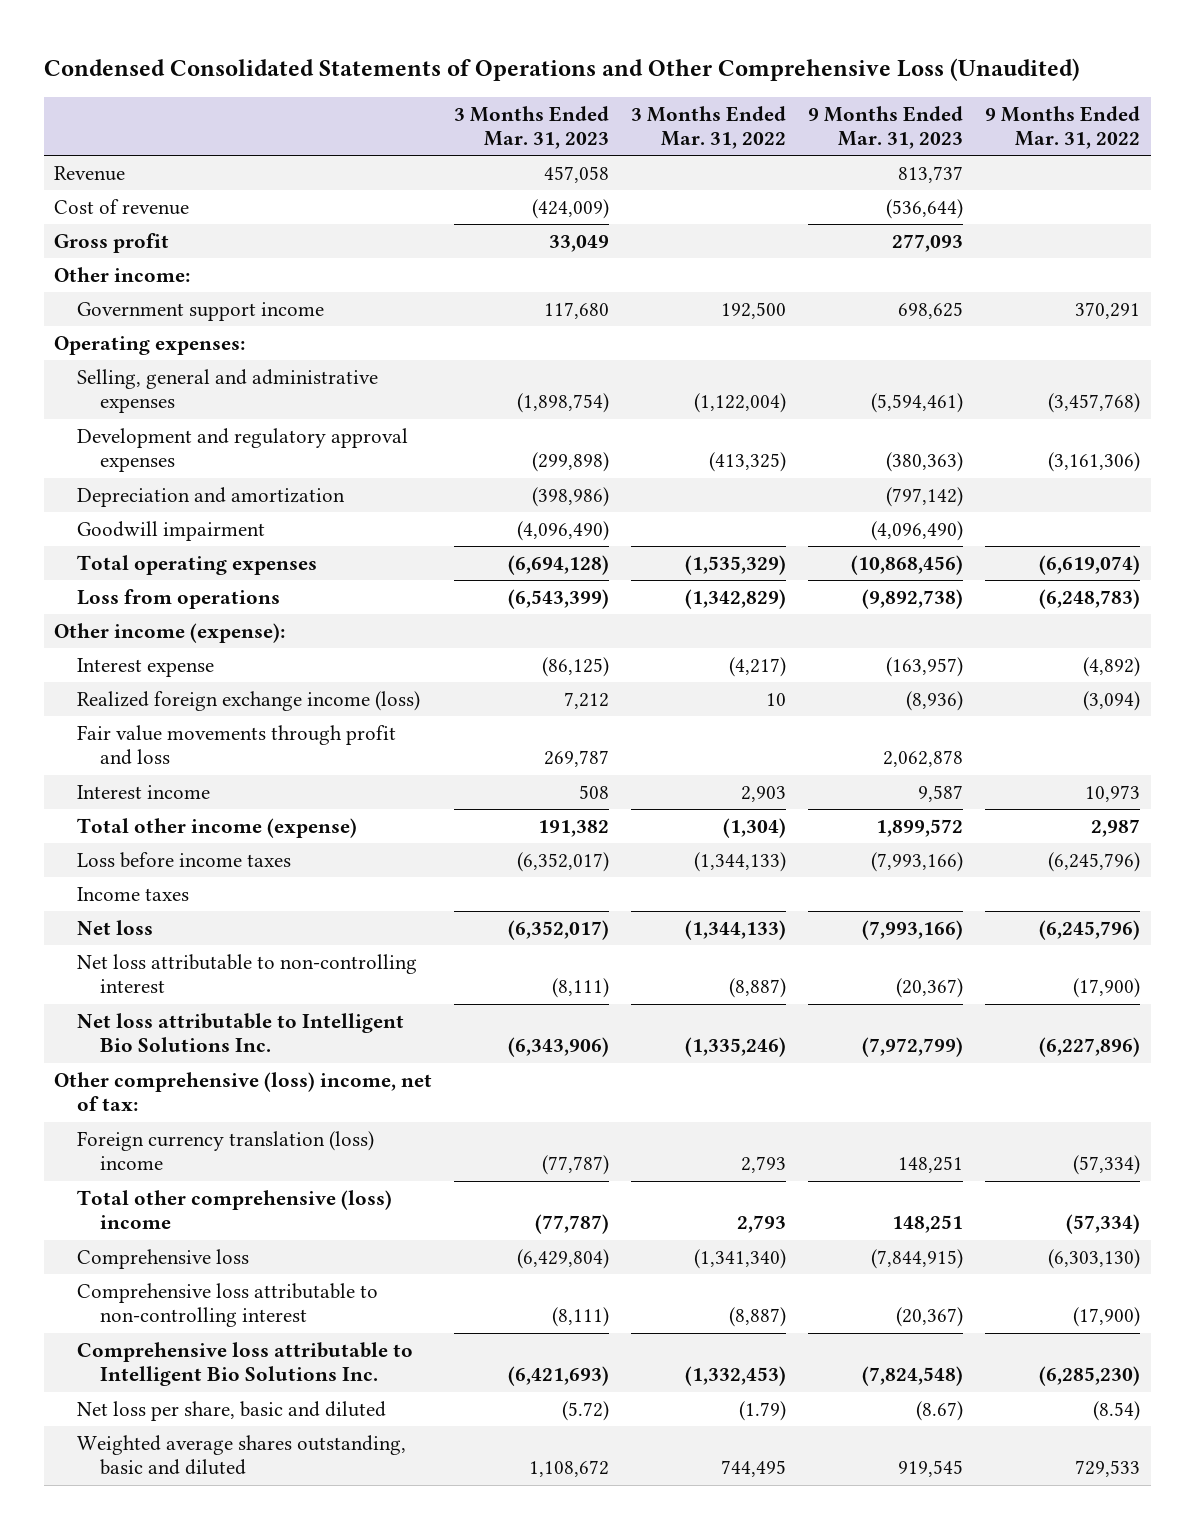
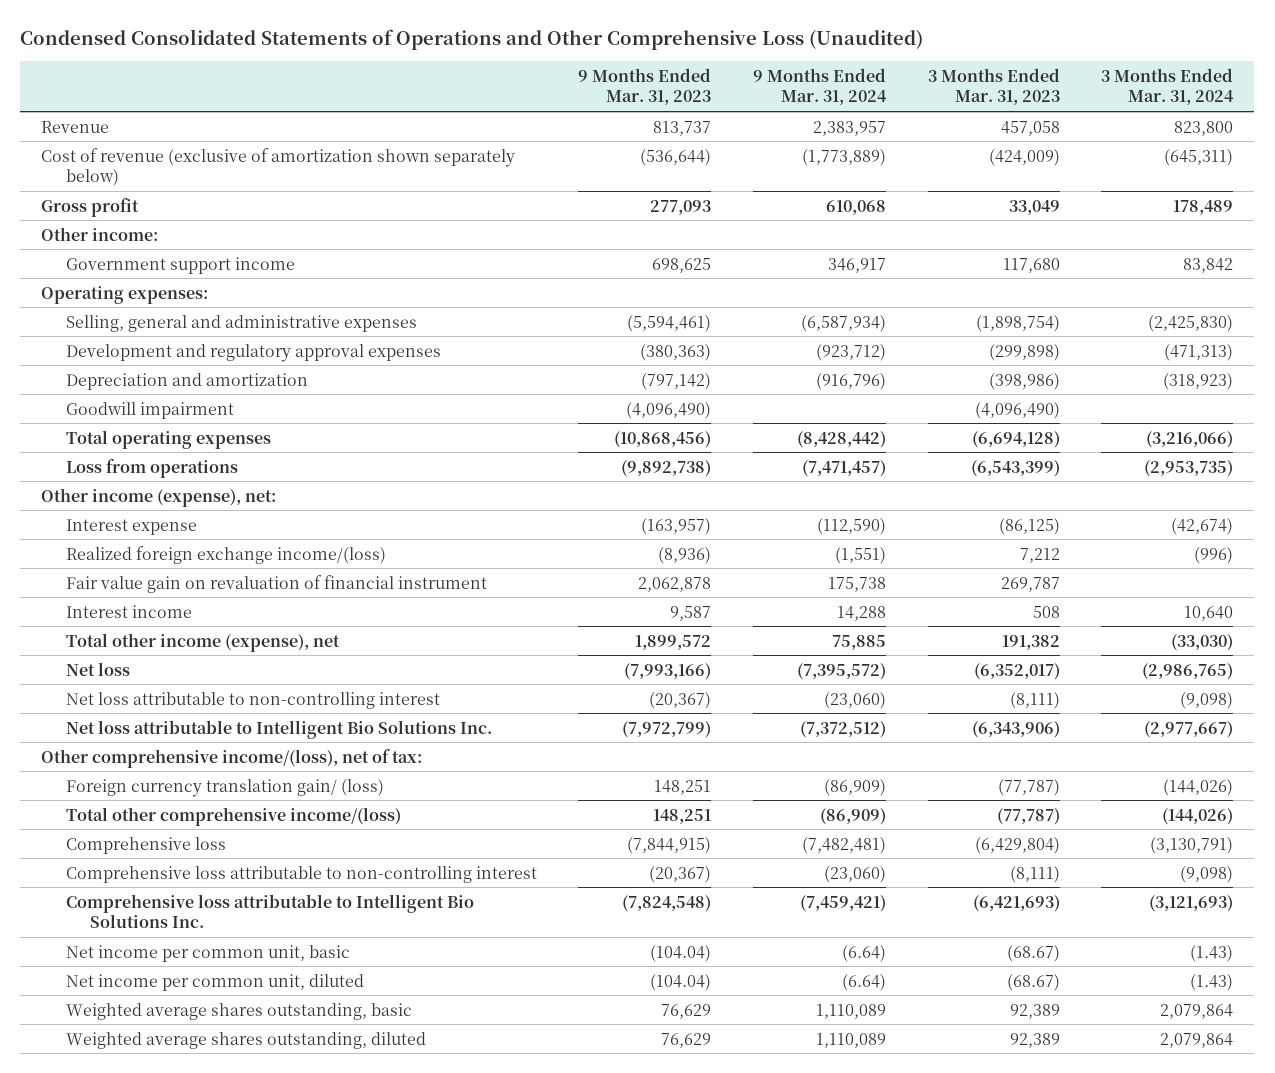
- | 3 Months Ended Mar. 31, 2023 | 3 Months Ended Mar. 31, 2022 | 9 Months Ended Mar. 31, 2023 | 9 Months Ended Mar. 31, 2022
+ | 9 Months Ended Mar. 31, 2023 | 9 Months Ended Mar. 31, 2024 | 3 Months Ended Mar. 31, 2023 | 3 Months Ended Mar. 31, 2024
- Cost of revenue | (424,009) | | (536,644) |
+ Cost of revenue (exclusive of amortization shown separately below) | (536,644) | (1,773,889) | (424,009) | (645,311)
- Other income (expense):
+ Other income (expense), net:
- Realized foreign exchange income (loss) | 7,212 | 10 | (8,936) | (3,094)
- Fair value movements through profit and loss | 269,787 | | 2,062,878 |
+ Realized foreign exchange income/(loss) | (8,936) | (1,551) | 7,212 | (996)
+ Fair value gain on revaluation of financial instrument | 2,062,878 | 175,738 | 269,787 |
- Total other income (expense) | 191,382 | (1,304) | 1,899,572 | 2,987
- Loss before income taxes | (6,352,017) | (1,344,133) | (7,993,166) | (6,245,796)
- Income taxes
+ Total other income (expense), net | 1,899,572 | 75,885 | 191,382 | (33,030)
- Other comprehensive (loss) income, net of tax:
- Foreign currency translation (loss) income | (77,787) | 2,793 | 148,251 | (57,334)
- Total other comprehensive (loss) income | (77,787) | 2,793 | 148,251 | (57,334)
+ Other comprehensive income/(loss), net of tax:
+ Foreign currency translation gain/ (loss) | 148,251 | (86,909) | (77,787) | (144,026)
+ Total other comprehensive income/(loss) | 148,251 | (86,909) | (77,787) | (144,026)
- Net loss per share, basic and diluted | (5.72) | (1.79) | (8.67) | (8.54)
- Weighted average shares outstanding, basic and diluted | 1,108,672 | 744,495 | 919,545 | 729,533
+ Net income per common unit, basic | (104.04) | (6.64) | (68.67) | (1.43)
+ Net income per common unit, diluted | (104.04) | (6.64) | (68.67) | (1.43)
+ Weighted average shares outstanding, basic | 76,629 | 1,110,089 | 92,389 | 2,079,864
+ Weighted average shares outstanding, diluted | 76,629 | 1,110,089 | 92,389 | 2,079,864

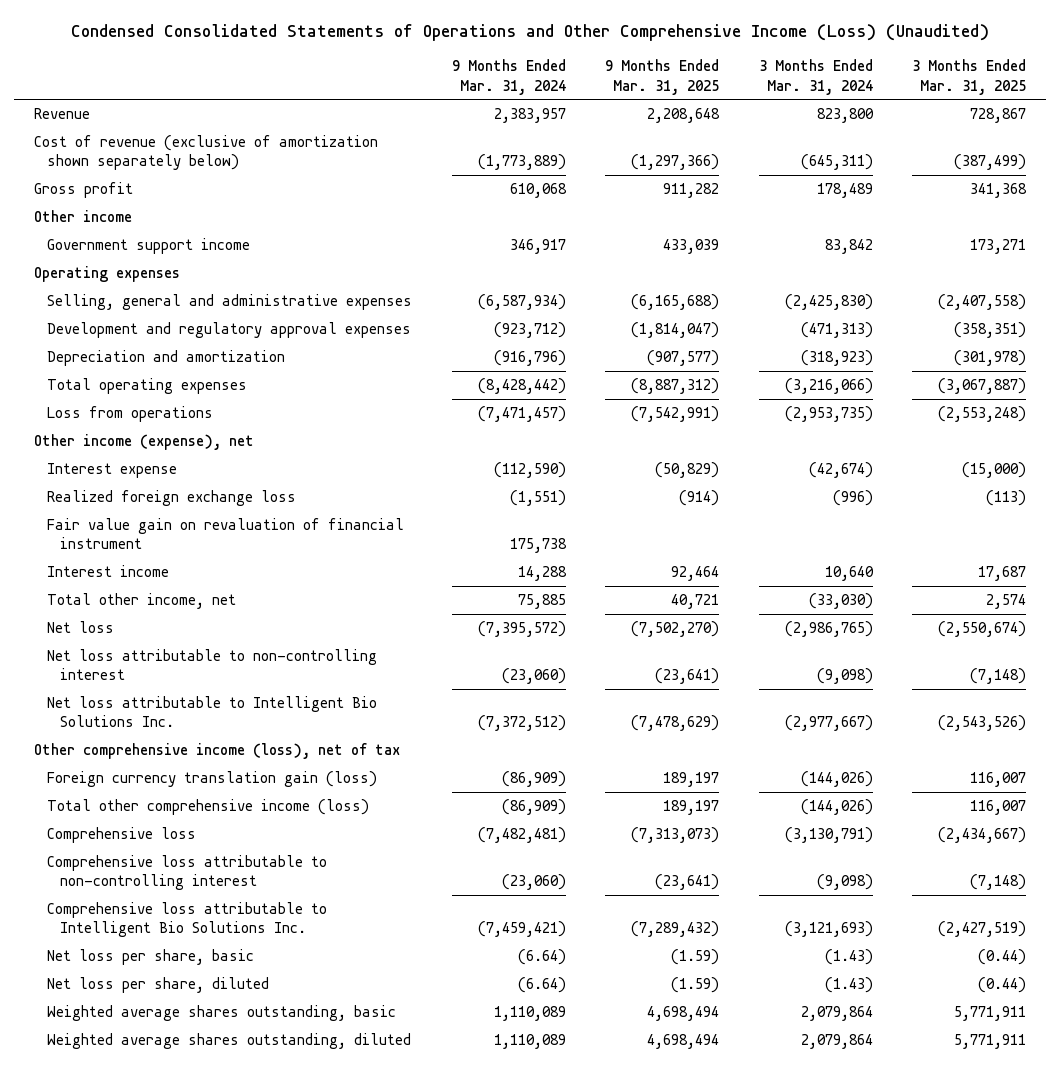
- Condensed Consolidated Statements of Operations and Other Comprehensive Loss (Unaudited)
+ Condensed Consolidated Statements of Operations and Other Comprehensive Income (Loss) (Unaudited)
- | 9 Months Ended Mar. 31, 2023 | 9 Months Ended Mar. 31, 2024 | 3 Months Ended Mar. 31, 2023 | 3 Months Ended Mar. 31, 2024
+ | 9 Months Ended Mar. 31, 2024 | 9 Months Ended Mar. 31, 2025 | 3 Months Ended Mar. 31, 2024 | 3 Months Ended Mar. 31, 2025
- Other income:
+ Other income
- Operating expenses:
+ Operating expenses
- Goodwill impairment | (4,096,490) | | (4,096,490) |
- Other income (expense), net:
+ Other income (expense), net
- Realized foreign exchange income/(loss) | (8,936) | (1,551) | 7,212 | (996)
+ Realized foreign exchange loss | (1,551) | (914) | (996) | (113)
- Total other income (expense), net | 1,899,572 | 75,885 | 191,382 | (33,030)
+ Total other income, net | 75,885 | 40,721 | (33,030) | 2,574
- Other comprehensive income/(loss), net of tax:
- Foreign currency translation gain/ (loss) | 148,251 | (86,909) | (77,787) | (144,026)
- Total other comprehensive income/(loss) | 148,251 | (86,909) | (77,787) | (144,026)
+ Other comprehensive income (loss), net of tax
+ Foreign currency translation gain (loss) | (86,909) | 189,197 | (144,026) | 116,007
+ Total other comprehensive income (loss) | (86,909) | 189,197 | (144,026) | 116,007
- Net income per common unit, basic | (104.04) | (6.64) | (68.67) | (1.43)
- Net income per common unit, diluted | (104.04) | (6.64) | (68.67) | (1.43)
+ Net loss per share, basic | (6.64) | (1.59) | (1.43) | (0.44)
+ Net loss per share, diluted | (6.64) | (1.59) | (1.43) | (0.44)

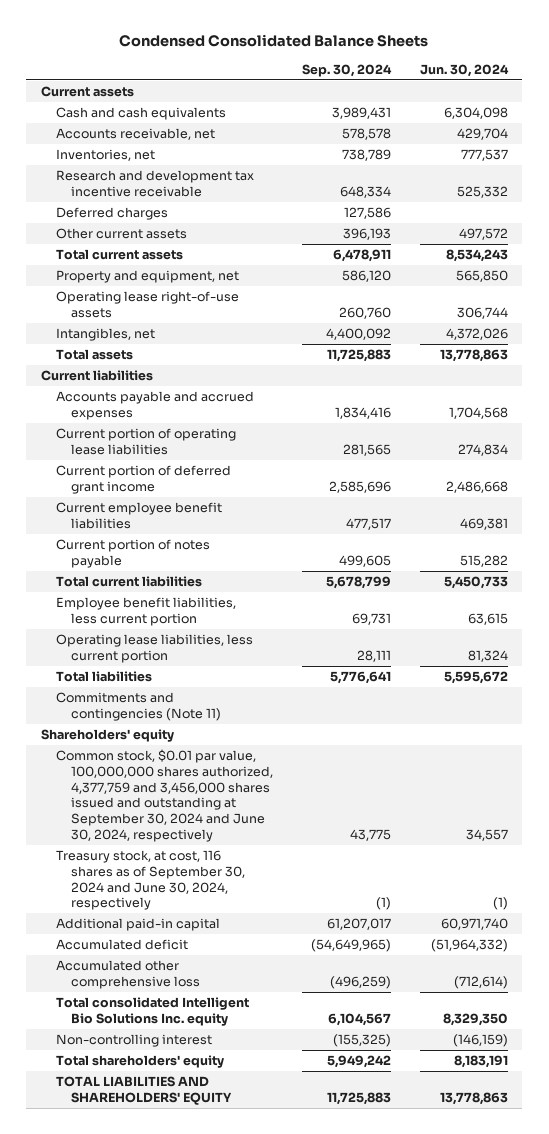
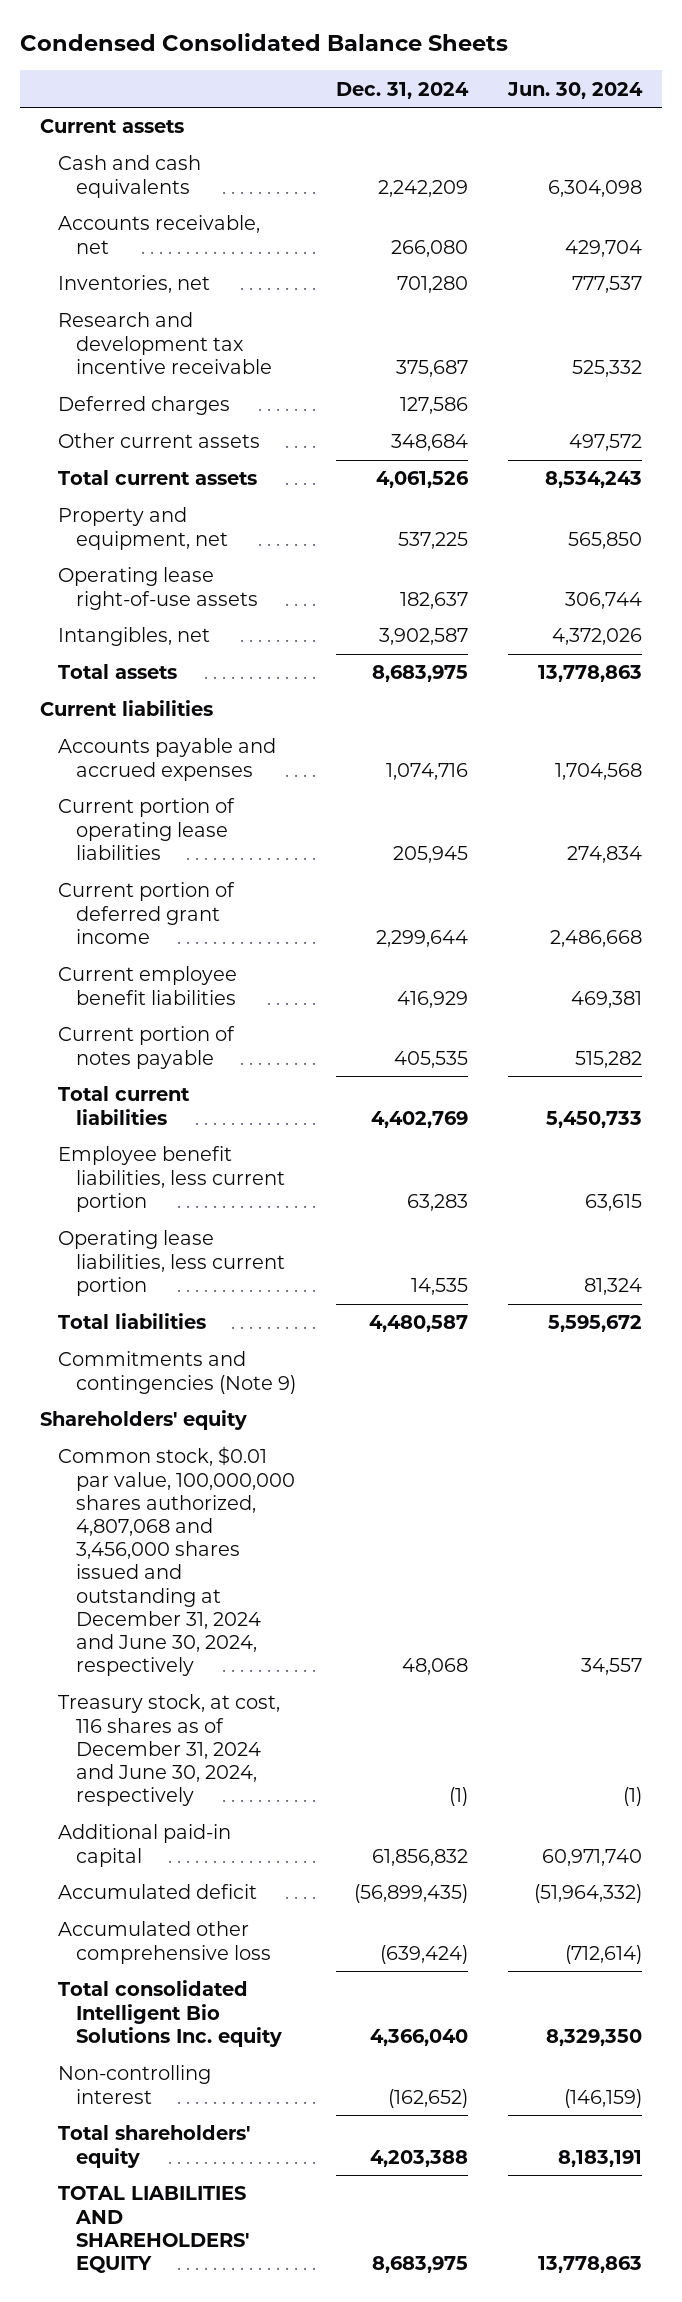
- | Sep. 30, 2024 | Jun. 30, 2024
+ | Dec. 31, 2024 | Jun. 30, 2024
- Commitments and contingencies (Note 11)
+ Commitments and contingencies (Note 9)
- Common stock, $0.01 par value, 100,000,000 shares authorized, 4,377,759 and 3,456,000 shares issued and outstanding at September 30, 2024 and June 30, 2024, respectively | 43,775 | 34,557
- Treasury stock, at cost, 116 shares as of September 30, 2024 and June 30, 2024, respectively | (1) | (1)
+ Common stock, $0.01 par value, 100,000,000 shares authorized, 4,807,068 and 3,456,000 shares issued and outstanding at December 31, 2024 and June 30, 2024, respectively | 48,068 | 34,557
+ Treasury stock, at cost, 116 shares as of December 31, 2024 and June 30, 2024, respectively | (1) | (1)

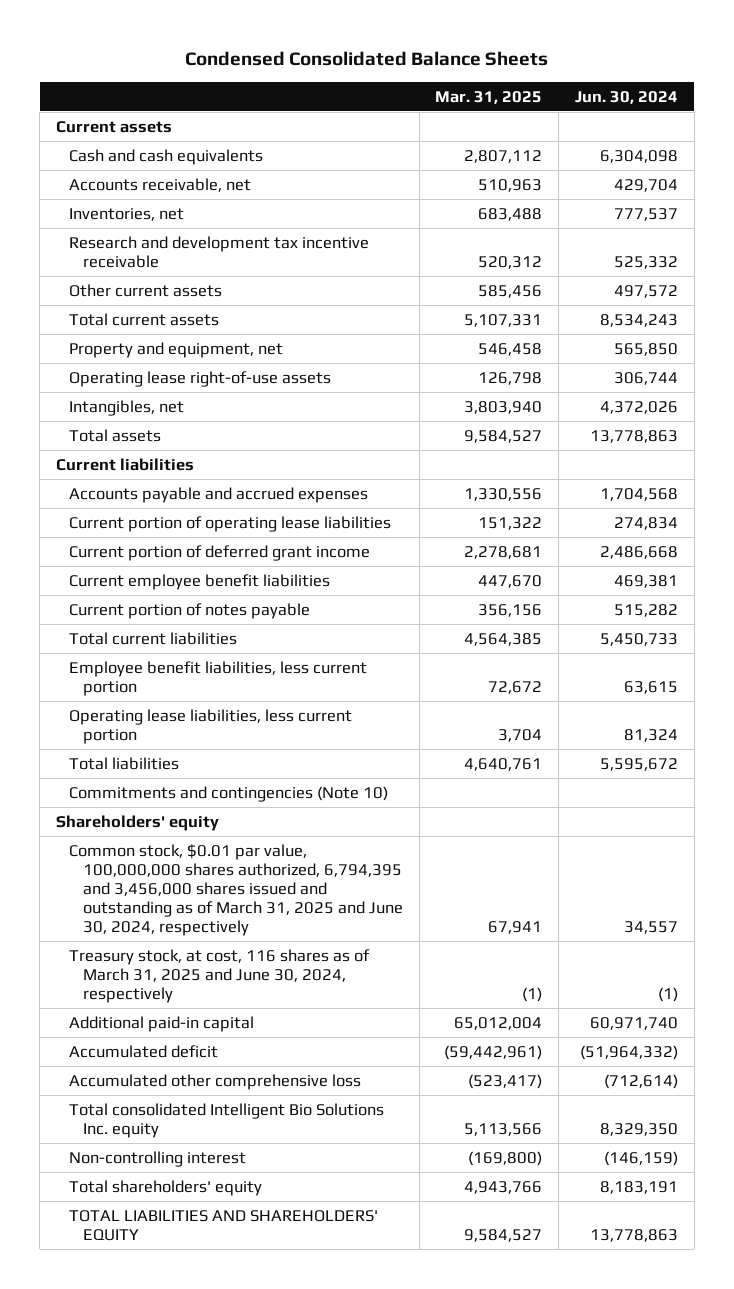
- | Dec. 31, 2024 | Jun. 30, 2024
+ | Mar. 31, 2025 | Jun. 30, 2024
- Deferred charges | 127,586 |
- Commitments and contingencies (Note 9)
+ Commitments and contingencies (Note 10)
- Common stock, $0.01 par value, 100,000,000 shares authorized, 4,807,068 and 3,456,000 shares issued and outstanding at December 31, 2024 and June 30, 2024, respectively | 48,068 | 34,557
- Treasury stock, at cost, 116 shares as of December 31, 2024 and June 30, 2024, respectively | (1) | (1)
+ Common stock, $0.01 par value, 100,000,000 shares authorized, 6,794,395 and 3,456,000 shares issued and outstanding as of March 31, 2025 and June 30, 2024, respectively | 67,941 | 34,557
+ Treasury stock, at cost, 116 shares as of March 31, 2025 and June 30, 2024, respectively | (1) | (1)

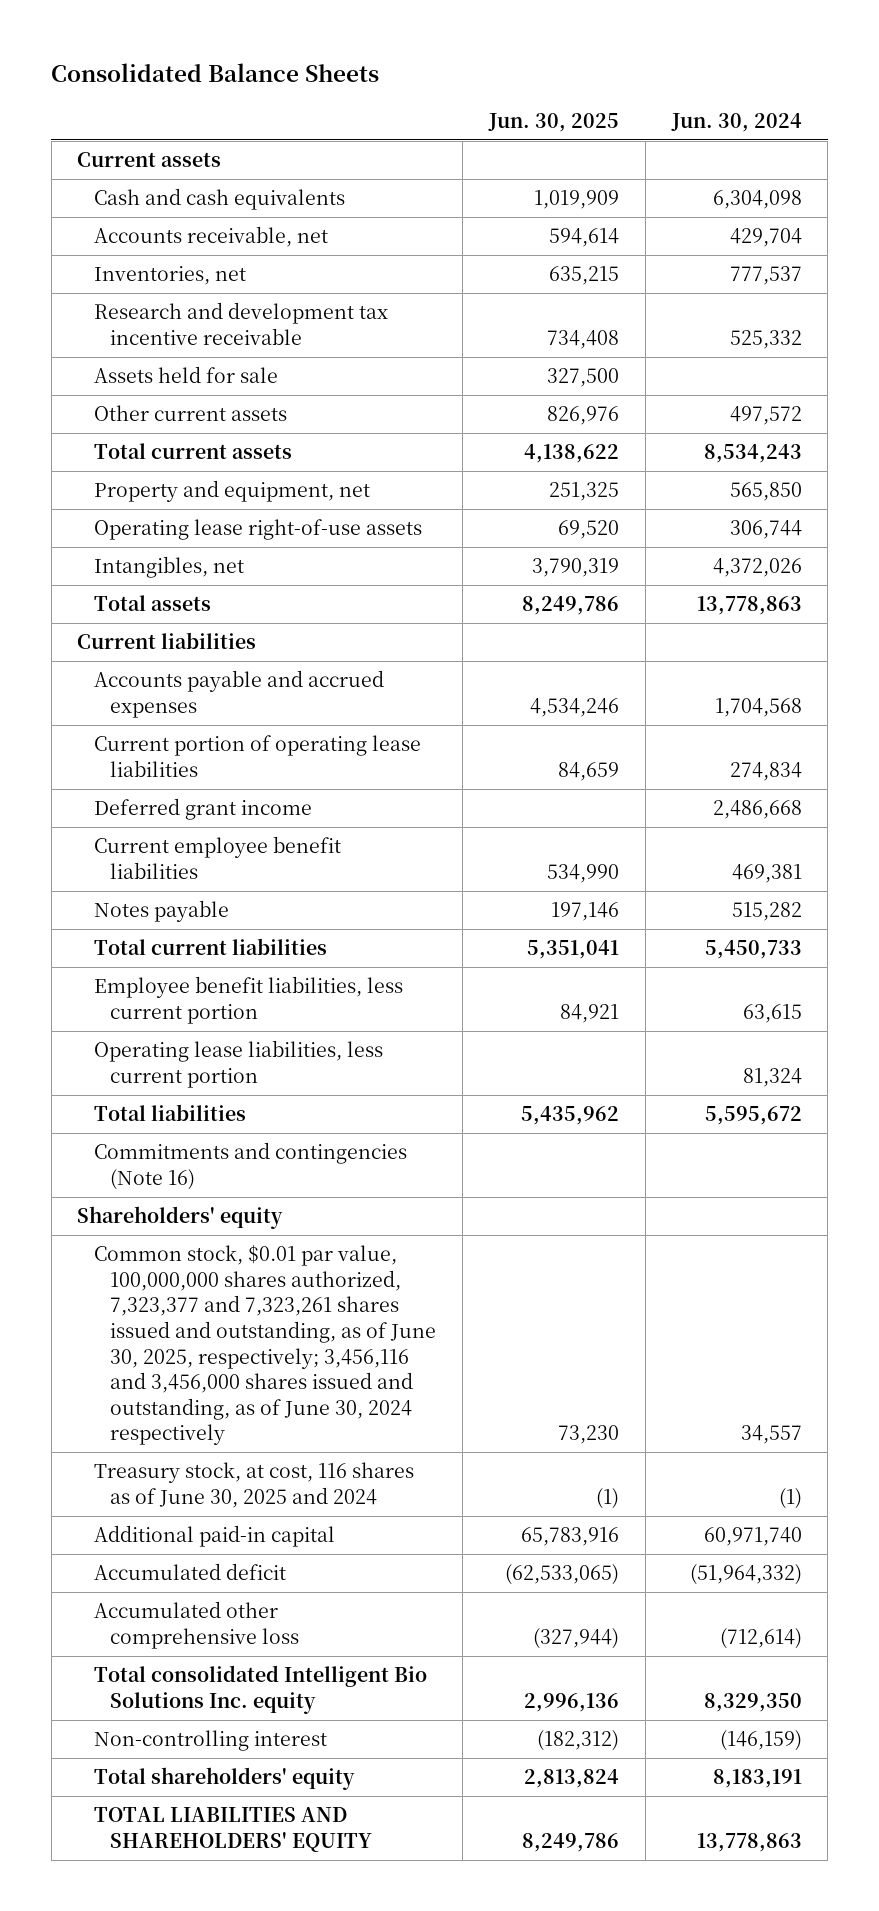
- Condensed Consolidated Balance Sheets
+ Consolidated Balance Sheets
- | Mar. 31, 2025 | Jun. 30, 2024
+ | Jun. 30, 2025 | Jun. 30, 2024
+ Assets held for sale | 327,500 |
- Current portion of deferred grant income | 2,278,681 | 2,486,668
+ Deferred grant income | | 2,486,668
- Current portion of notes payable | 356,156 | 515,282
+ Notes payable | 197,146 | 515,282
- Commitments and contingencies (Note 10)
+ Commitments and contingencies (Note 16)
- Common stock, $0.01 par value, 100,000,000 shares authorized, 6,794,395 and 3,456,000 shares issued and outstanding as of March 31, 2025 and June 30, 2024, respectively | 67,941 | 34,557
- Treasury stock, at cost, 116 shares as of March 31, 2025 and June 30, 2024, respectively | (1) | (1)
+ Common stock, $0.01 par value, 100,000,000 shares authorized, 7,323,377 and 7,323,261 shares issued and outstanding, as of June 30, 2025, respectively; 3,456,116 and 3,456,000 shares issued and outstanding, as of June 30, 2024 respectively | 73,230 | 34,557
+ Treasury stock, at cost, 116 shares as of June 30, 2025 and 2024 | (1) | (1)

